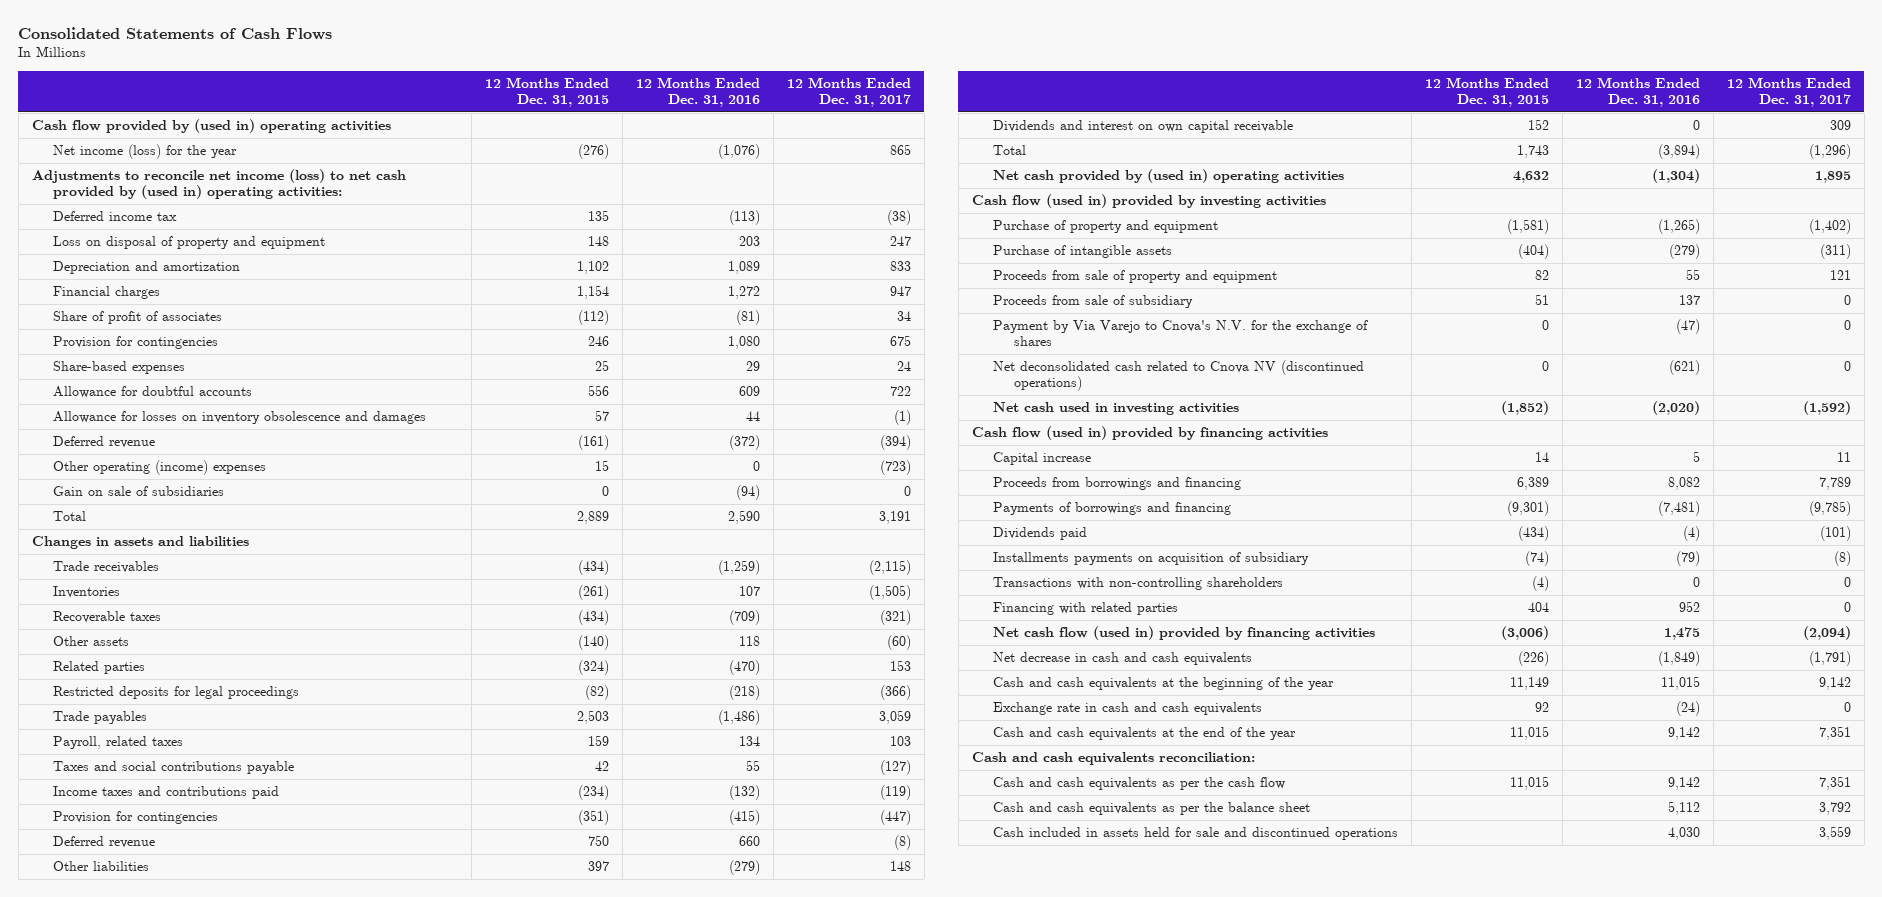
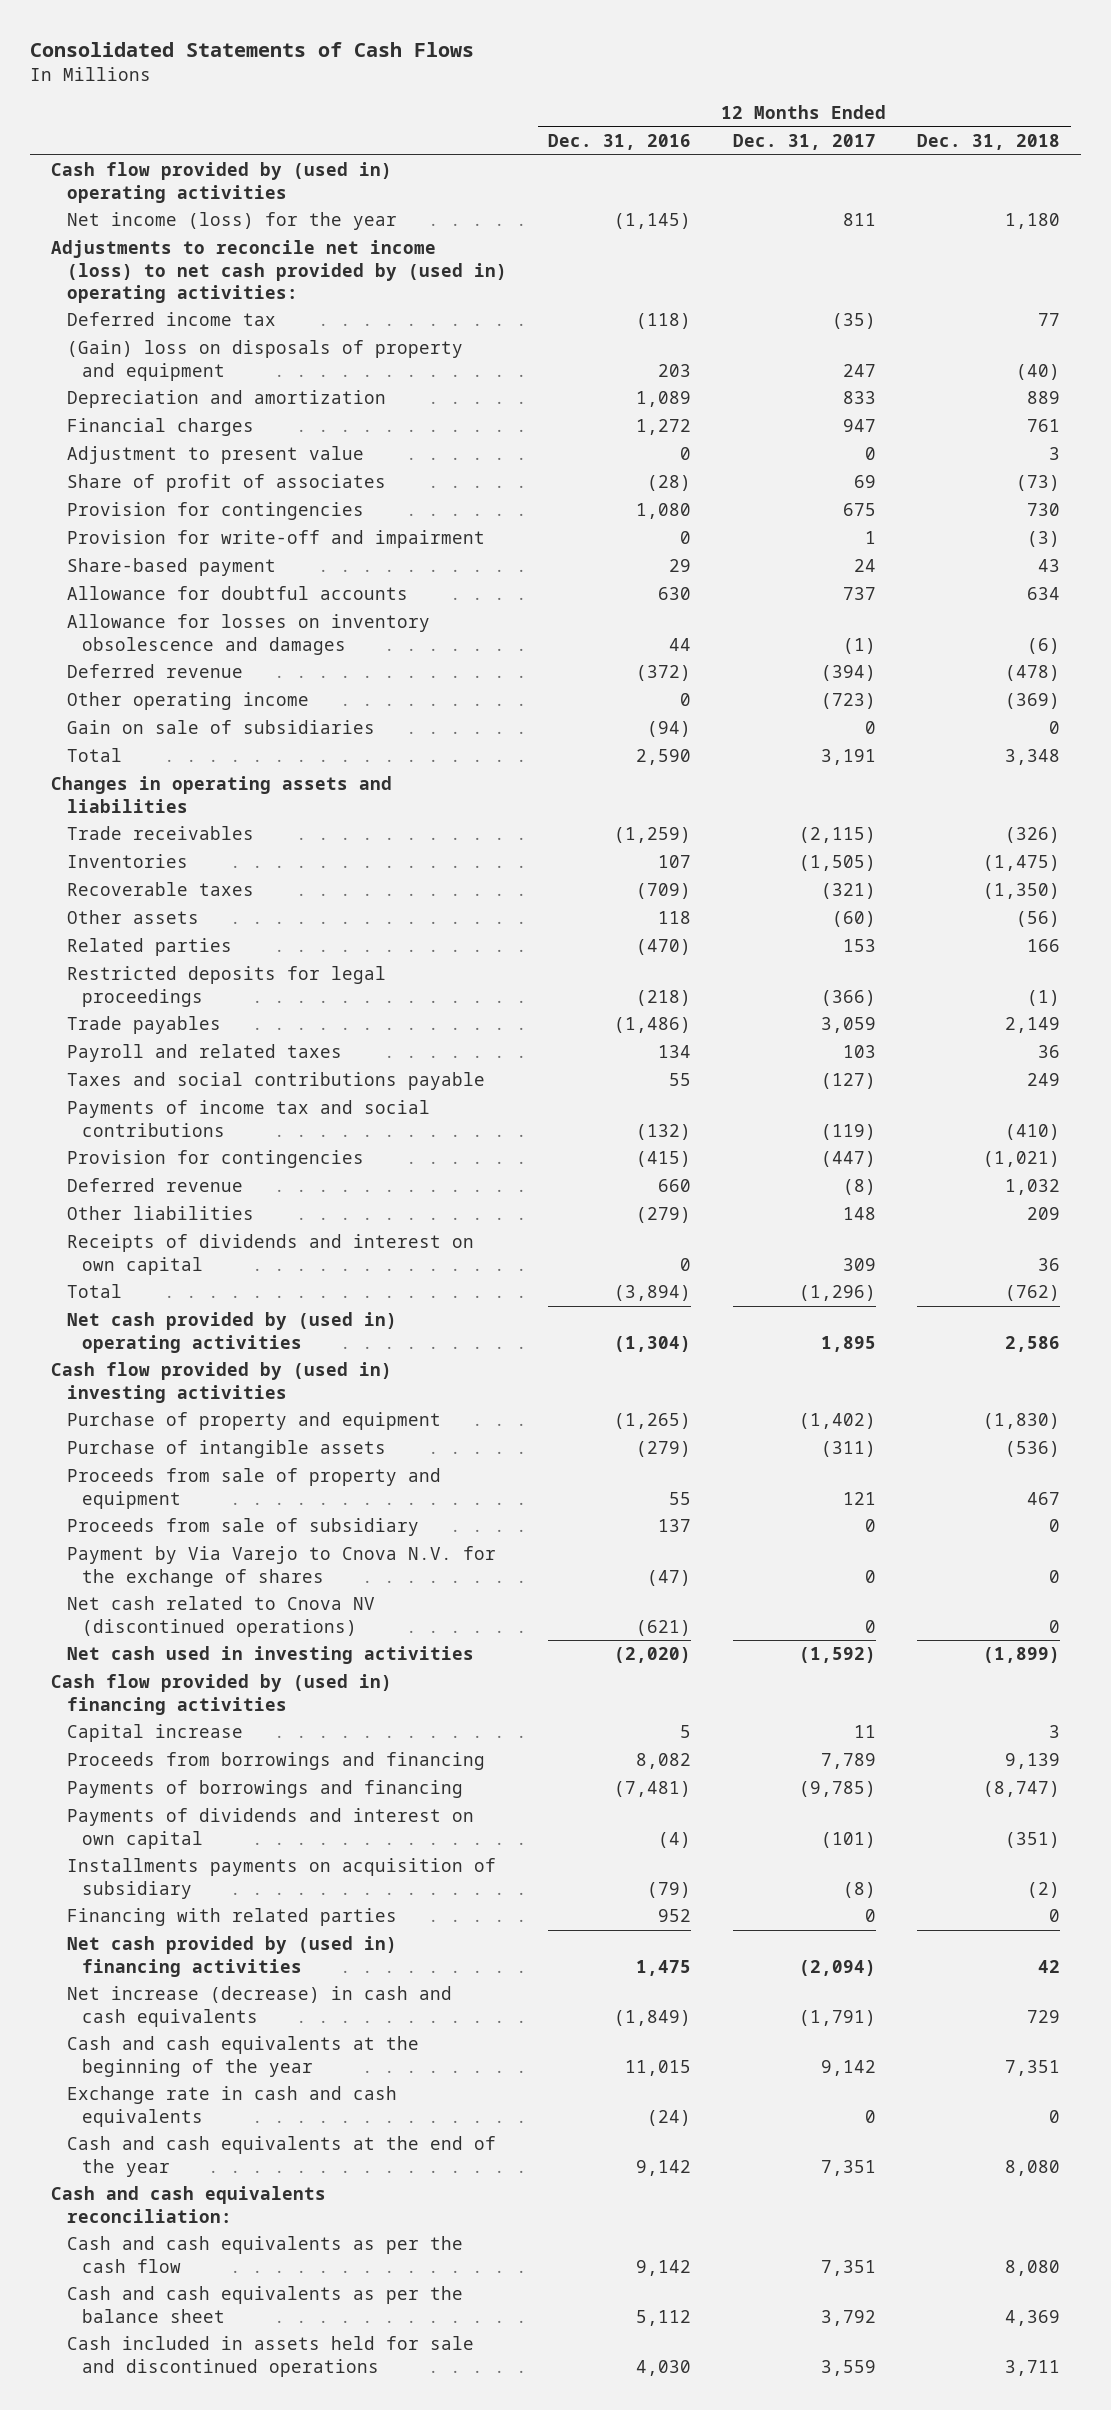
- | 12 Months Ended Dec. 31, 2015 | 12 Months Ended Dec. 31, 2016 | 12 Months Ended Dec. 31, 2017
+ | 12 Months Ended Dec. 31, 2016 | 12 Months Ended Dec. 31, 2017 | 12 Months Ended Dec. 31, 2018
- Net income (loss) for the year | (276) | (1,076) | 865
+ Net income (loss) for the year | (1,145) | 811 | 1,180
- Deferred income tax | 135 | (113) | (38)
- Loss on disposal of property and equipment | 148 | 203 | 247
+ Deferred income tax | (118) | (35) | 77
+ (Gain) loss on disposals of property and equipment | 203 | 247 | (40)
- Share of profit of associates | (112) | (81) | 34
+ Adjustment to present value | 0 | 0 | 3
+ Share of profit of associates | (28) | 69 | (73)
- Share-based expenses | 25 | 29 | 24
- Allowance for doubtful accounts | 556 | 609 | 722
+ Provision for write-off and impairment | 0 | 1 | (3)
+ Share-based payment | 29 | 24 | 43
+ Allowance for doubtful accounts | 630 | 737 | 634
- Other operating (income) expenses | 15 | 0 | (723)
+ Other operating income | 0 | (723) | (369)
- Changes in assets and liabilities
+ Changes in operating assets and liabilities
- Payroll, related taxes | 159 | 134 | 103
+ Payroll and related taxes | 134 | 103 | 36
- Income taxes and contributions paid | (234) | (132) | (119)
+ Payments of income tax and social contributions | (132) | (119) | (410)
- Dividends and interest on own capital receivable | 152 | 0 | 309
+ Receipts of dividends and interest on own capital | 0 | 309 | 36
- Cash flow (used in) provided by investing activities
+ Cash flow provided by (used in) investing activities
- Payment by Via Varejo to Cnova's N.V. for the exchange of shares | 0 | (47) | 0
- Net deconsolidated cash related to Cnova NV (discontinued operations) | 0 | (621) | 0
+ Payment by Via Varejo to Cnova N.V. for the exchange of shares | (47) | 0 | 0
+ Net cash related to Cnova NV (discontinued operations) | (621) | 0 | 0
- Cash flow (used in) provided by financing activities
+ Cash flow provided by (used in) financing activities
- Dividends paid | (434) | (4) | (101)
+ Payments of dividends and interest on own capital | (4) | (101) | (351)
- Transactions with non-controlling shareholders | (4) | 0 | 0
- Net cash flow (used in) provided by financing activities | (3,006) | 1,475 | (2,094)
- Net decrease in cash and cash equivalents | (226) | (1,849) | (1,791)
+ Net cash provided by (used in) financing activities | 1,475 | (2,094) | 42
+ Net increase (decrease) in cash and cash equivalents | (1,849) | (1,791) | 729

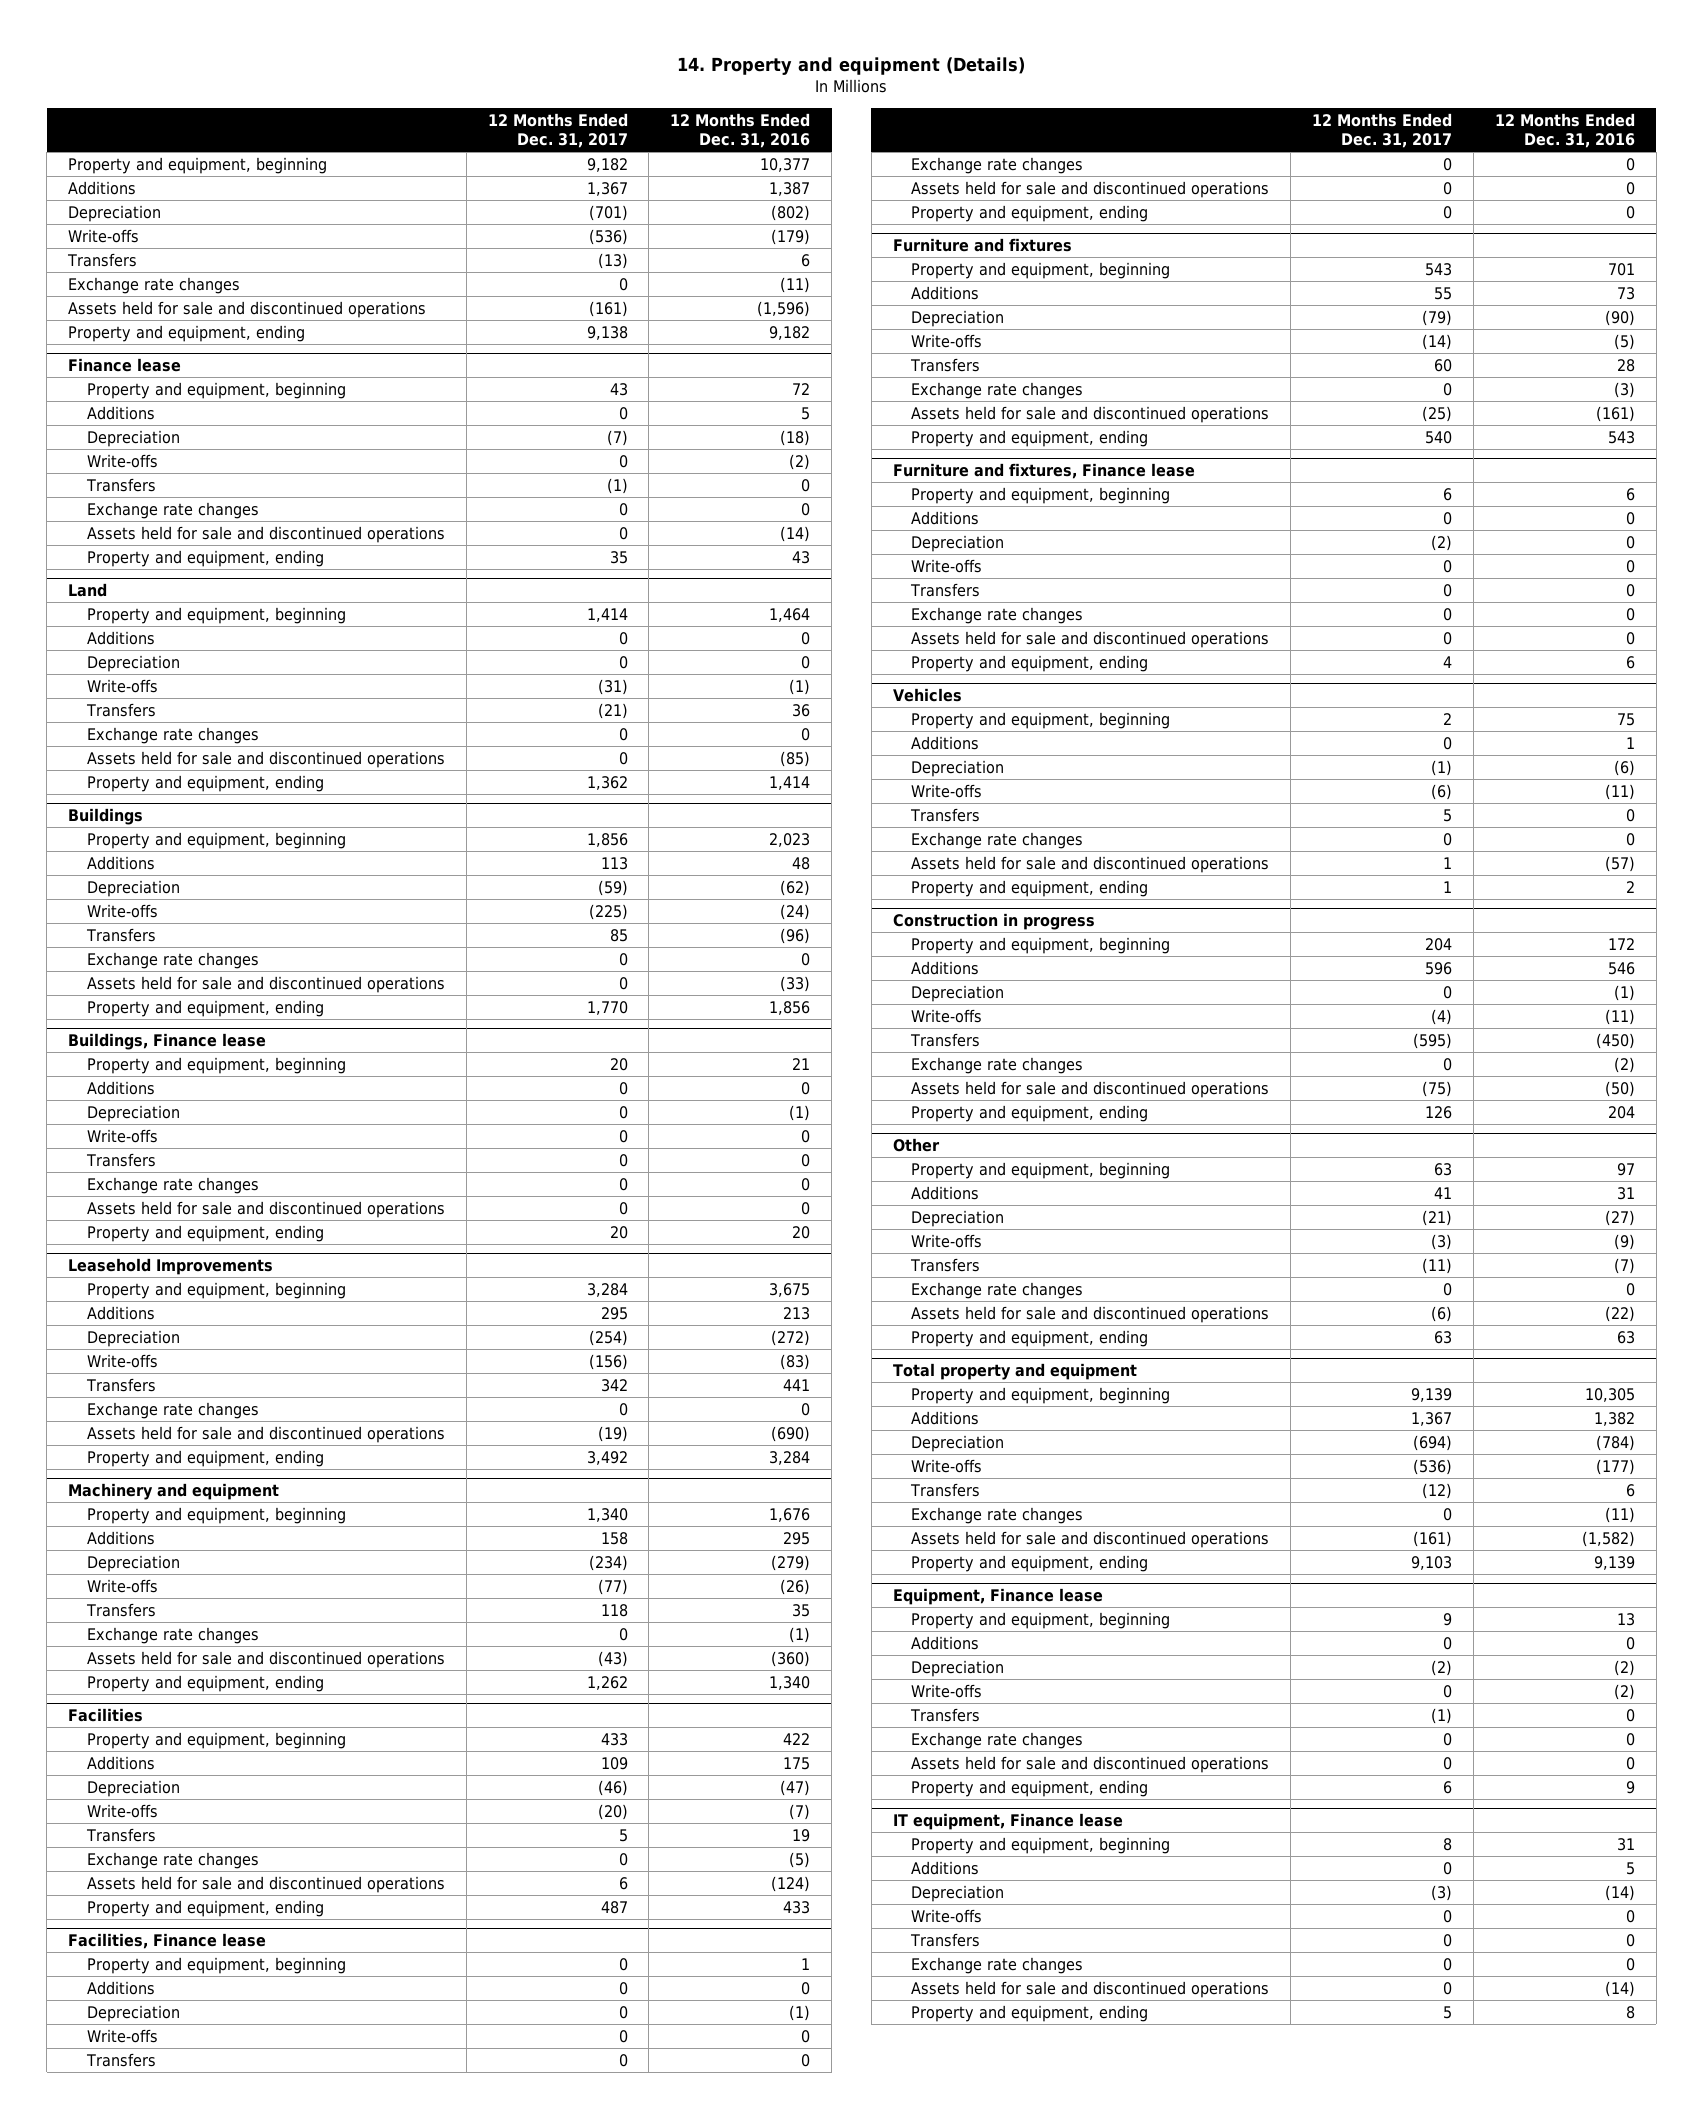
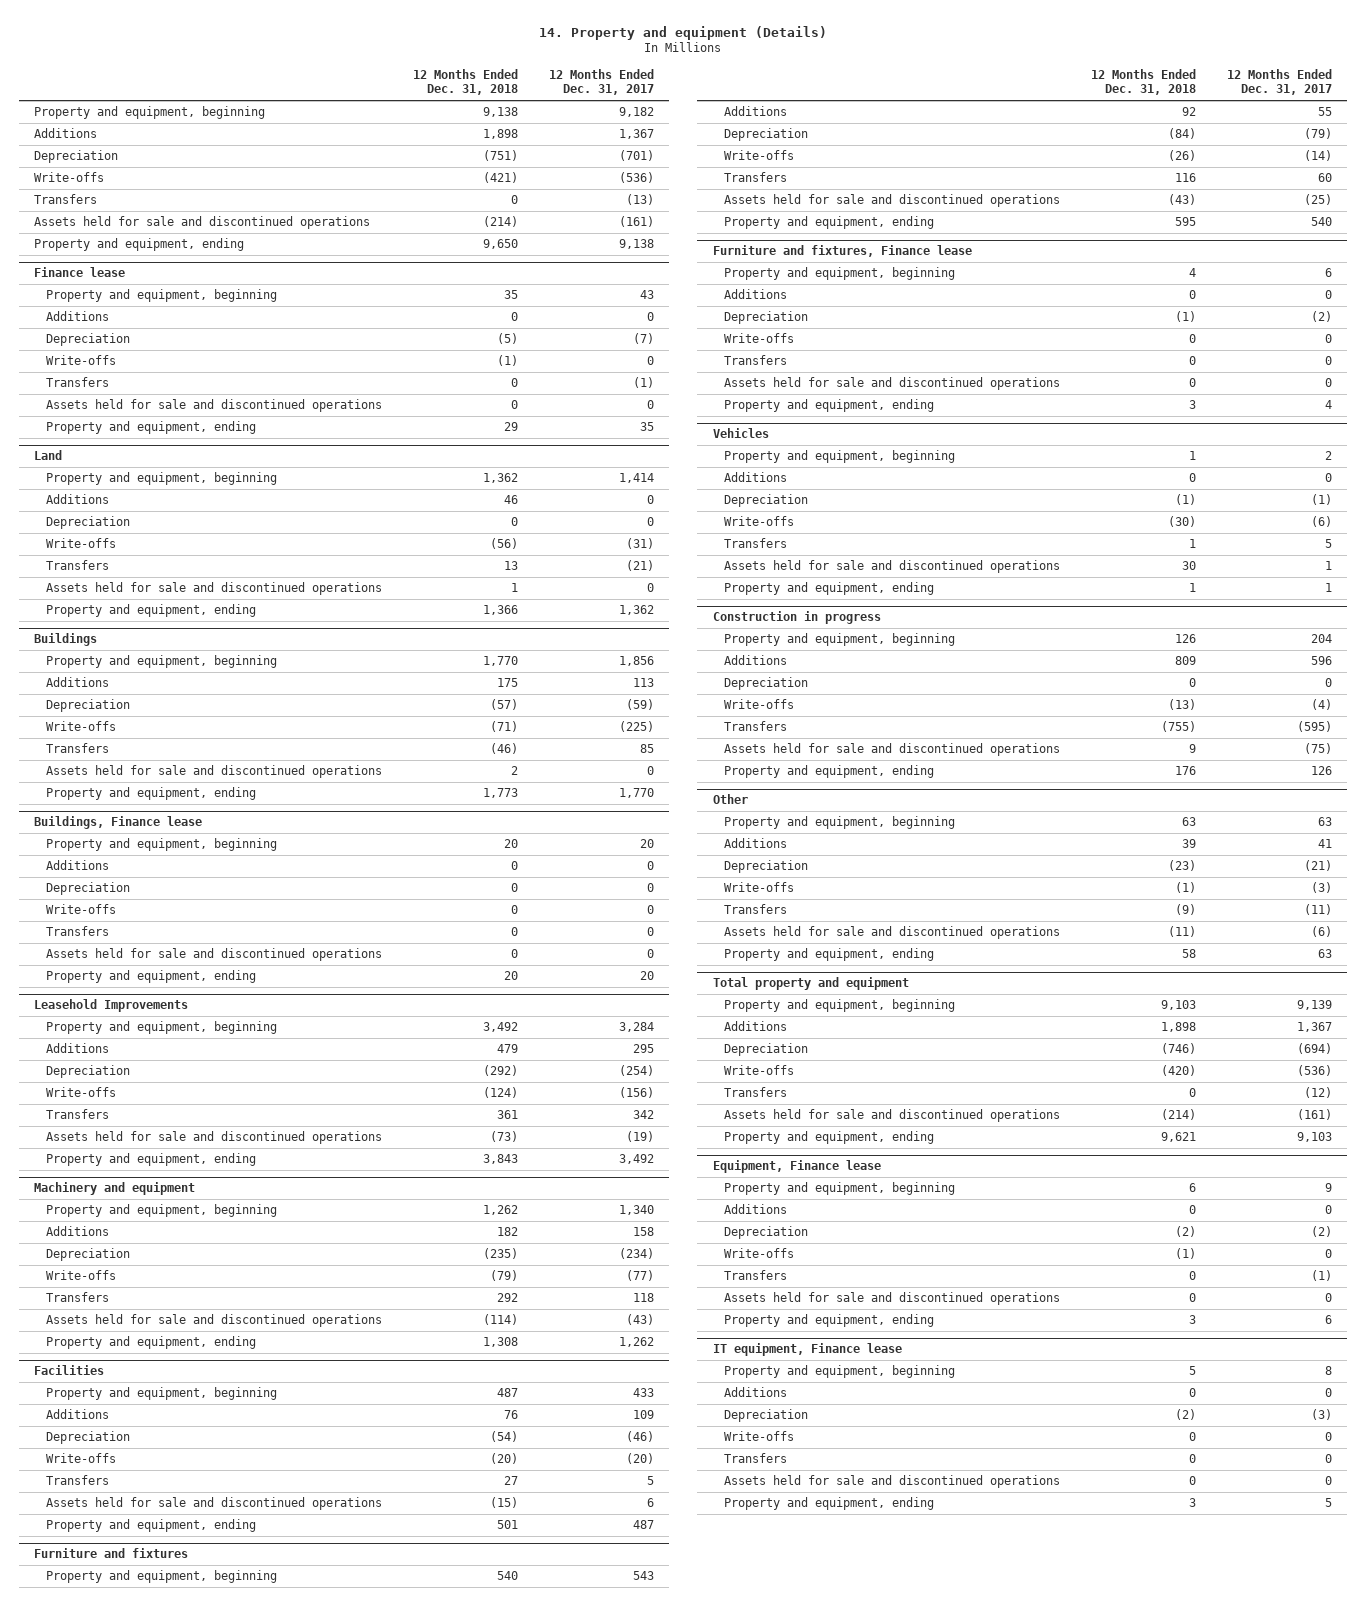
- | 12 Months Ended Dec. 31, 2017 | 12 Months Ended Dec. 31, 2016
+ | 12 Months Ended Dec. 31, 2018 | 12 Months Ended Dec. 31, 2017
- Exchange rate changes | 0 | (11)
@ Finance lease
- Exchange rate changes | 0 | 0
@ Land
- Exchange rate changes | 0 | 0
@ Buildings
- Exchange rate changes | 0 | 0
@ Buildings, Finance lease
- Exchange rate changes | 0 | 0
@ Leasehold Improvements
- Exchange rate changes | 0 | 0
@ Machinery and equipment
- Exchange rate changes | 0 | (1)
@ Facilities
- Exchange rate changes | 0 | (5)
- Facilities, Finance lease
- Property and equipment, beginning | 0 | 1
- Additions | 0 | 0
- Depreciation | 0 | (1)
- Write-offs | 0 | 0
- Transfers | 0 | 0
- Exchange rate changes | 0 | 0
- Assets held for sale and discontinued operations | 0 | 0
- Property and equipment, ending | 0 | 0
@ Furniture and fixtures
- Exchange rate changes | 0 | (3)
@ Furniture and fixtures, Finance lease
- Exchange rate changes | 0 | 0
@ Vehicles
- Exchange rate changes | 0 | 0
@ Construction in progress
- Exchange rate changes | 0 | (2)
@ Other
- Exchange rate changes | 0 | 0
@ Total property and equipment
- Exchange rate changes | 0 | (11)
@ Equipment, Finance lease
- Exchange rate changes | 0 | 0
@ IT equipment, Finance lease
- Exchange rate changes | 0 | 0

